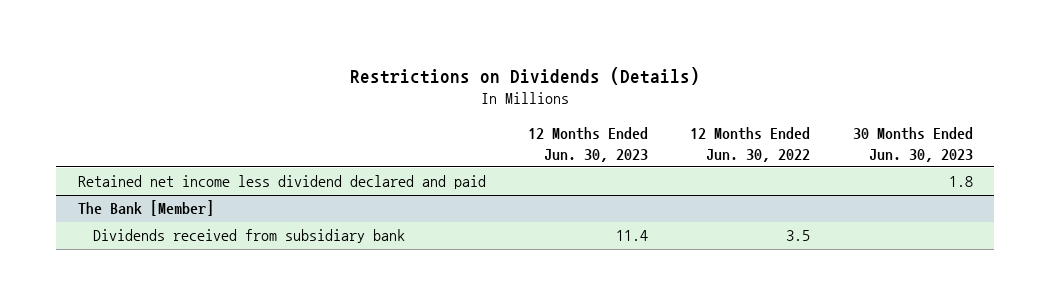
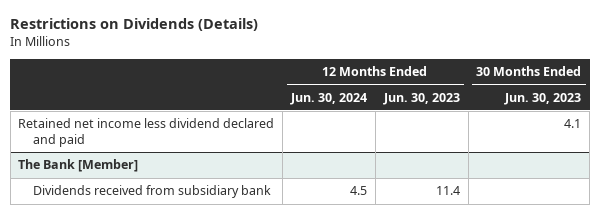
- | 12 Months Ended Jun. 30, 2023 | 12 Months Ended Jun. 30, 2022 | 30 Months Ended Jun. 30, 2023
+ | 12 Months Ended Jun. 30, 2024 | 12 Months Ended Jun. 30, 2023 | 30 Months Ended Jun. 30, 2023
- Retained net income less dividend declared and paid | | | 1.8
+ Retained net income less dividend declared and paid | | | 4.1

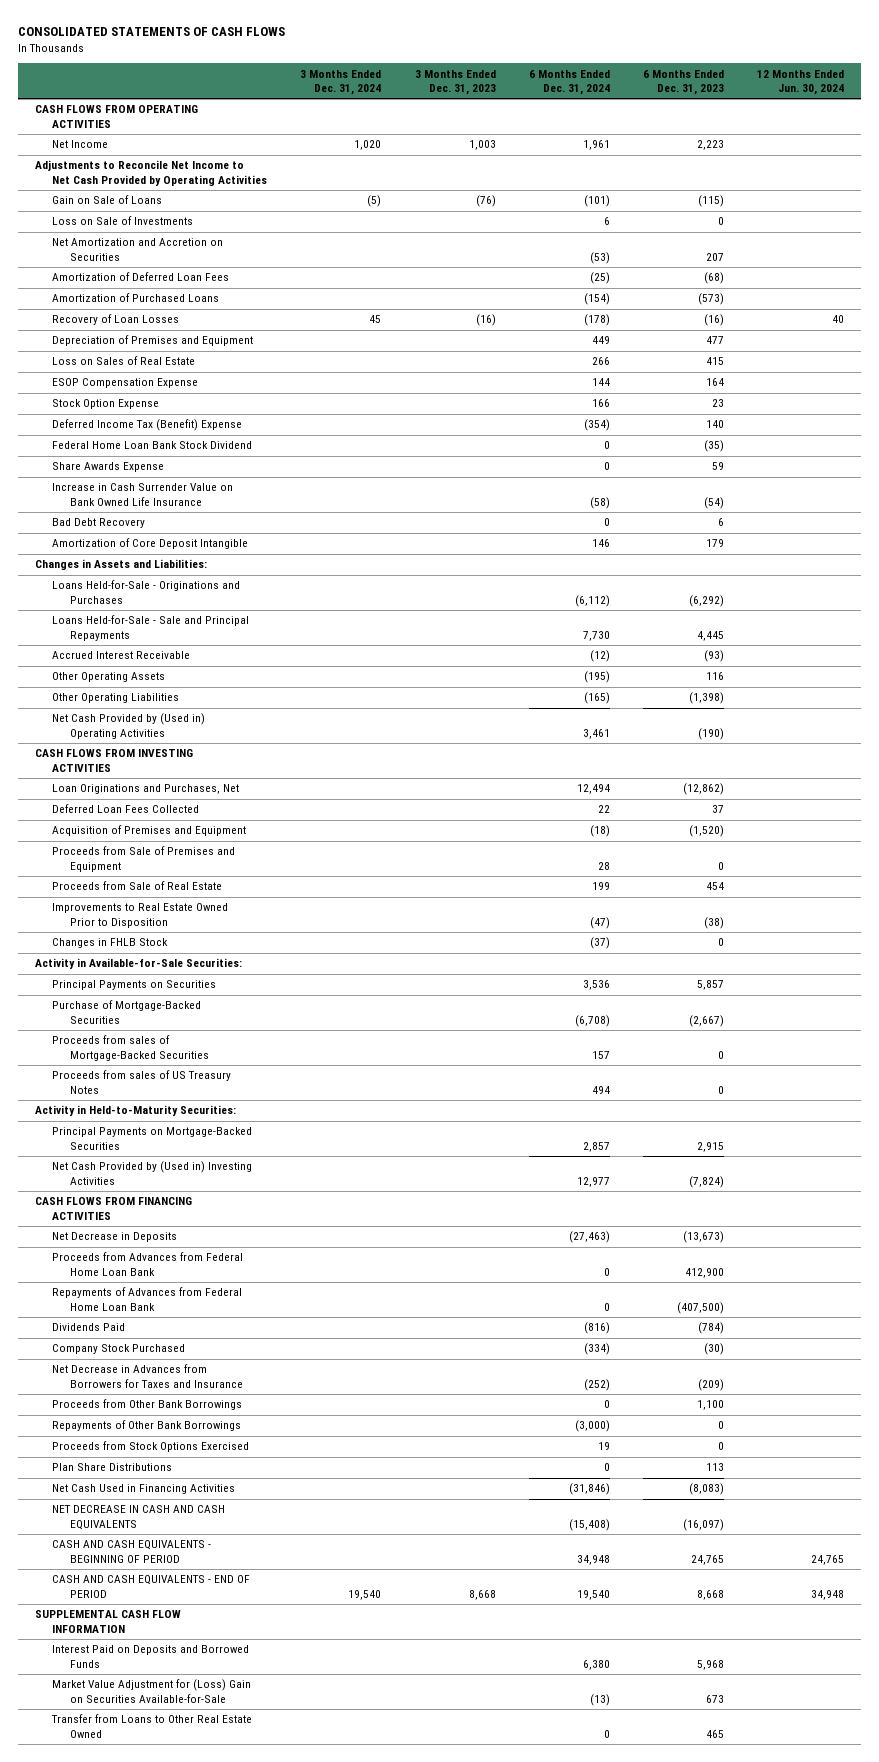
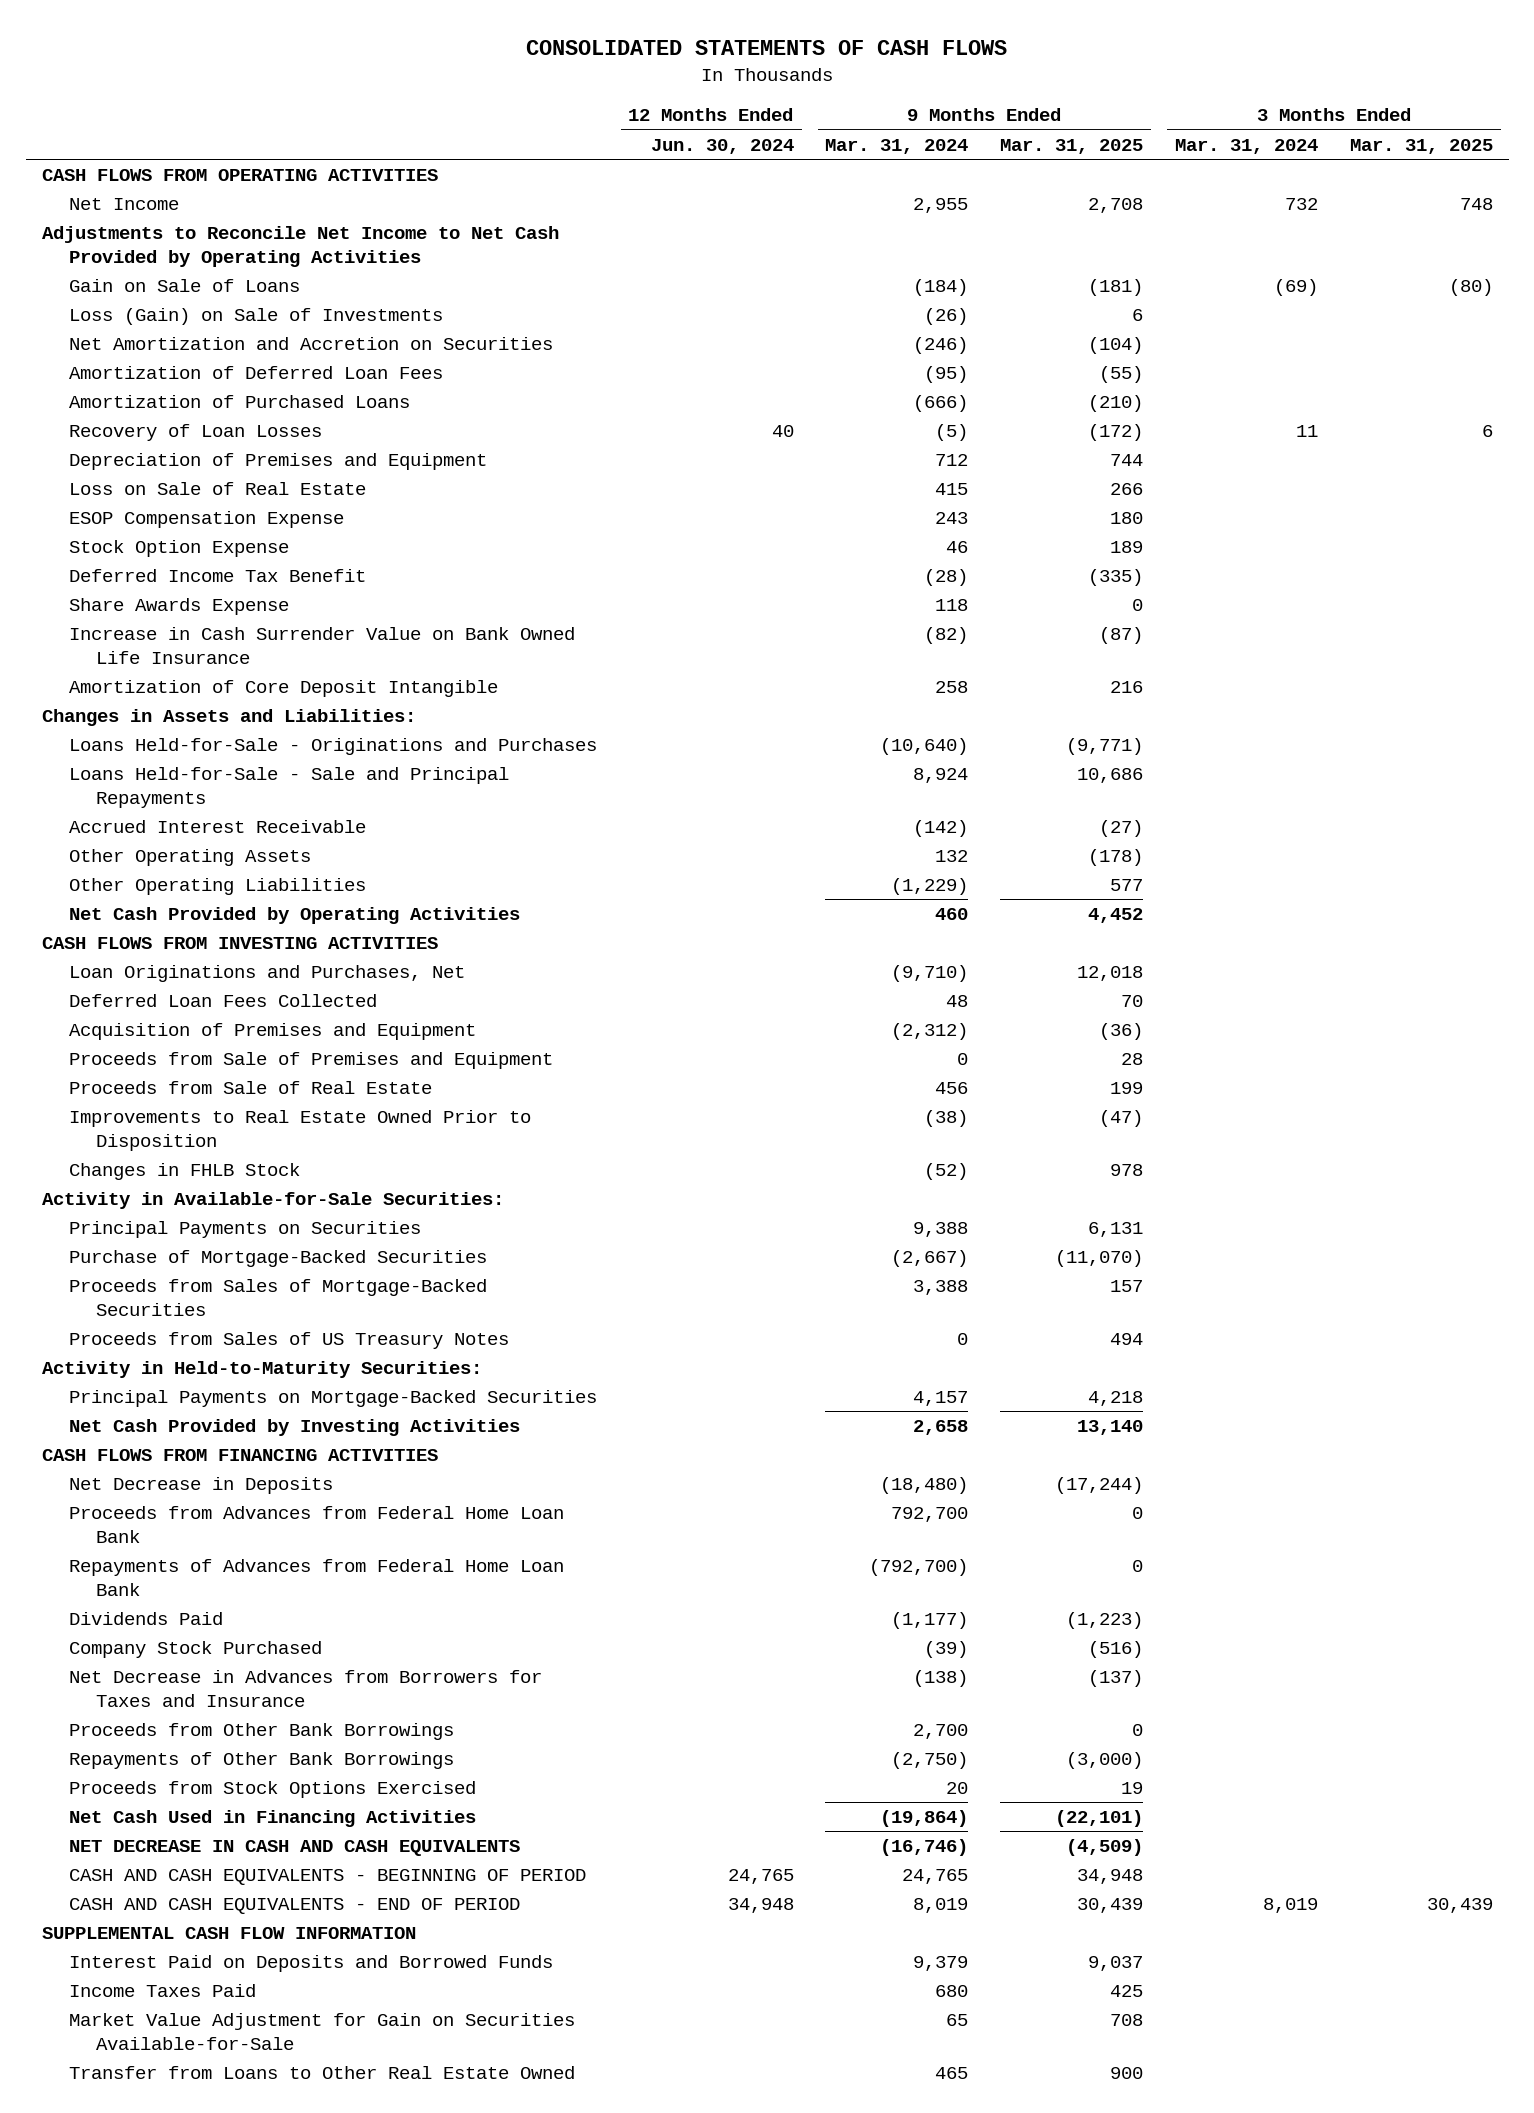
- | 3 Months Ended Dec. 31, 2024 | 3 Months Ended Dec. 31, 2023 | 6 Months Ended Dec. 31, 2024 | 6 Months Ended Dec. 31, 2023 | 12 Months Ended Jun. 30, 2024
+ | 12 Months Ended Jun. 30, 2024 | 9 Months Ended Mar. 31, 2024 | 9 Months Ended Mar. 31, 2025 | 3 Months Ended Mar. 31, 2024 | 3 Months Ended Mar. 31, 2025
- Loss on Sale of Investments | | | 6 | 0 |
+ Loss (Gain) on Sale of Investments | | (26) | 6 | |
- Loss on Sales of Real Estate | | | 266 | 415 |
+ Loss on Sale of Real Estate | | 415 | 266 | |
- Deferred Income Tax (Benefit) Expense | | | (354) | 140 |
- Federal Home Loan Bank Stock Dividend | | | 0 | (35) |
+ Deferred Income Tax Benefit | | (28) | (335) | |
- Bad Debt Recovery | | | 0 | 6 |
- Net Cash Provided by (Used in) Operating Activities | | | 3,461 | (190) |
+ Net Cash Provided by Operating Activities | | 460 | 4,452 | |
- Proceeds from sales of Mortgage-Backed Securities | | | 157 | 0 |
- Proceeds from sales of US Treasury Notes | | | 494 | 0 |
+ Proceeds from Sales of Mortgage-Backed Securities | | 3,388 | 157 | |
+ Proceeds from Sales of US Treasury Notes | | 0 | 494 | |
- Net Cash Provided by (Used in) Investing Activities | | | 12,977 | (7,824) |
+ Net Cash Provided by Investing Activities | | 2,658 | 13,140 | |
- Plan Share Distributions | | | 0 | 113 |
- Market Value Adjustment for (Loss) Gain on Securities Available-for-Sale | | | (13) | 673 |
+ Income Taxes Paid | | 680 | 425 | |
+ Market Value Adjustment for Gain on Securities Available-for-Sale | | 65 | 708 | |

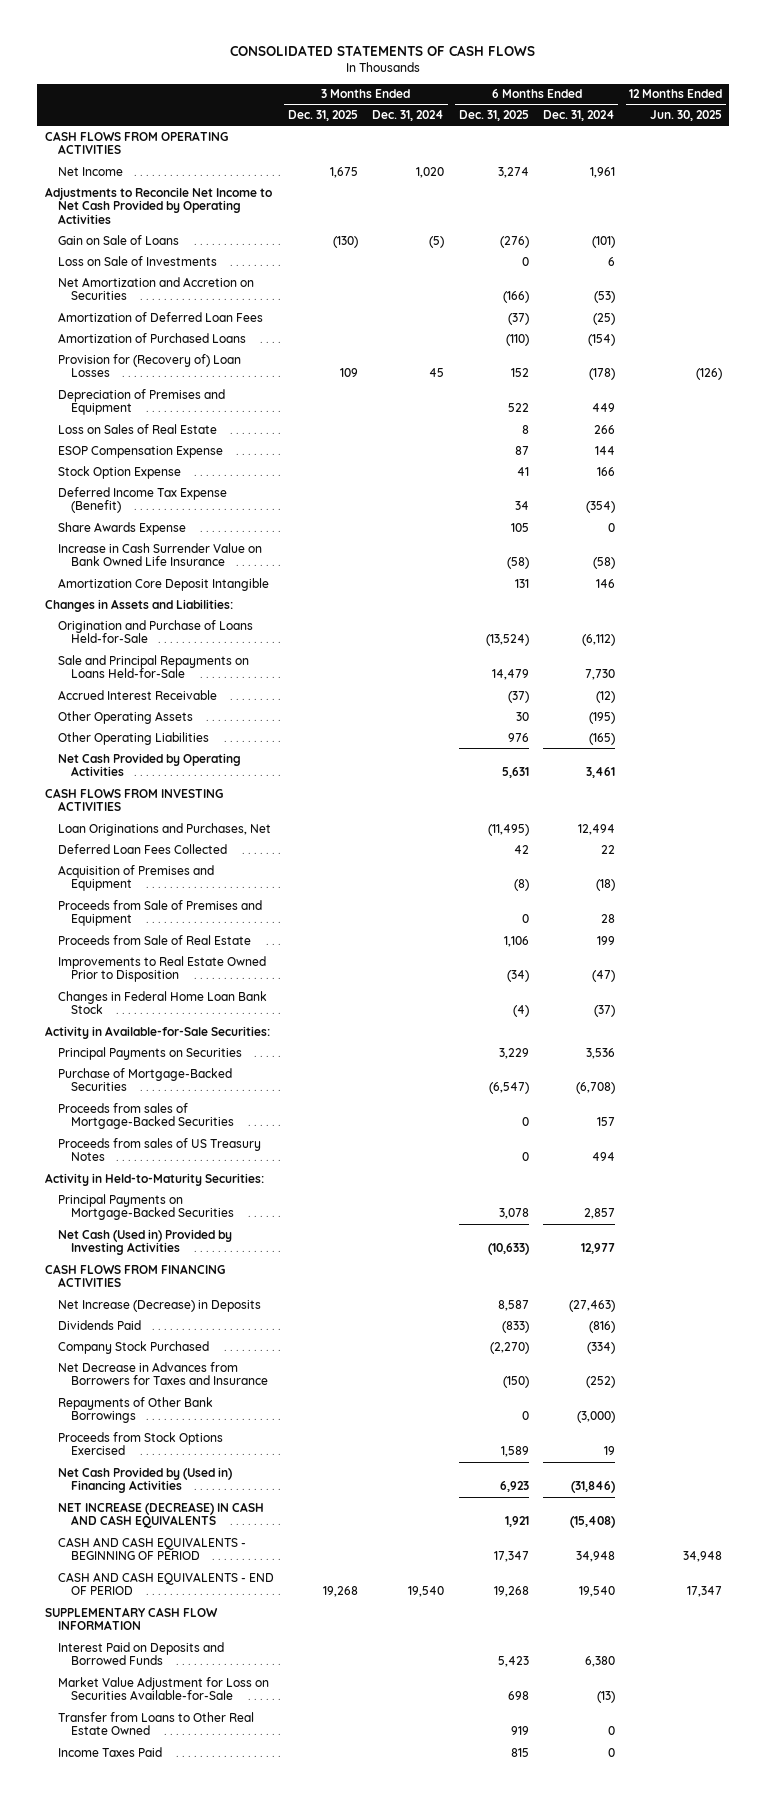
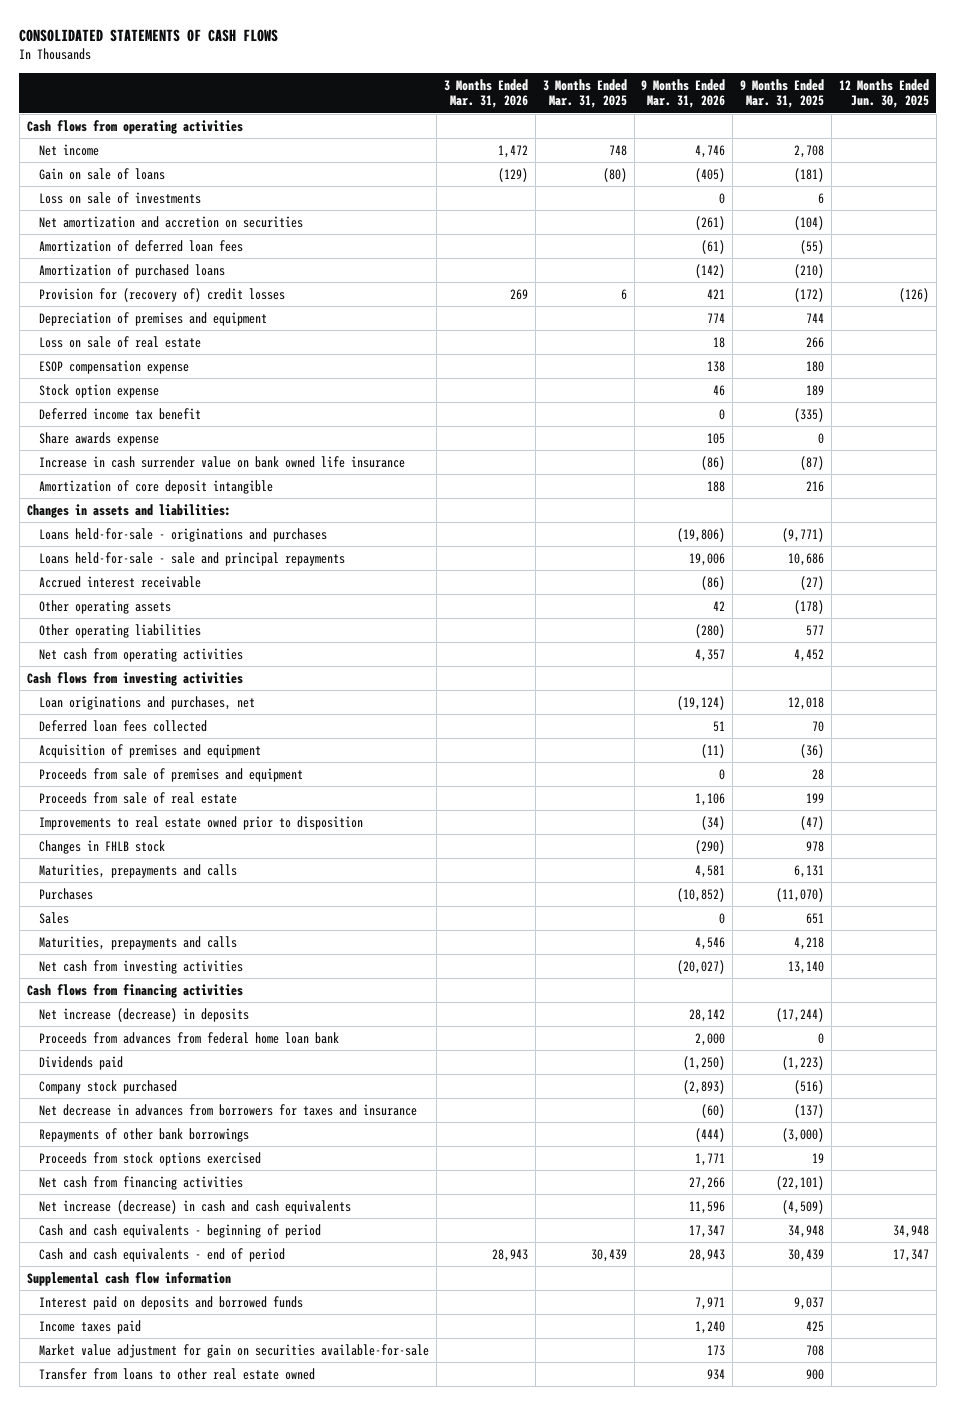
- | 3 Months Ended Dec. 31, 2025 | 3 Months Ended Dec. 31, 2024 | 6 Months Ended Dec. 31, 2025 | 6 Months Ended Dec. 31, 2024 | 12 Months Ended Jun. 30, 2025
+ | 3 Months Ended Mar. 31, 2026 | 3 Months Ended Mar. 31, 2025 | 9 Months Ended Mar. 31, 2026 | 9 Months Ended Mar. 31, 2025 | 12 Months Ended Jun. 30, 2025
- CASH FLOWS FROM OPERATING ACTIVITIES
- Net Income | 1,675 | 1,020 | 3,274 | 1,961 |
- Adjustments to Reconcile Net Income to Net Cash Provided by Operating Activities
- Gain on Sale of Loans | (130) | (5) | (276) | (101) |
- Loss on Sale of Investments | | | 0 | 6 |
- Net Amortization and Accretion on Securities | | | (166) | (53) |
- Amortization of Deferred Loan Fees | | | (37) | (25) |
- Amortization of Purchased Loans | | | (110) | (154) |
- Provision for (Recovery of) Loan Losses | 109 | 45 | 152 | (178) | (126)
- Depreciation of Premises and Equipment | | | 522 | 449 |
- Loss on Sales of Real Estate | | | 8 | 266 |
- ESOP Compensation Expense | | | 87 | 144 |
- Stock Option Expense | | | 41 | 166 |
- Deferred Income Tax Expense (Benefit) | | | 34 | (354) |
- Share Awards Expense | | | 105 | 0 |
- Increase in Cash Surrender Value on Bank Owned Life Insurance | | | (58) | (58) |
- Amortization Core Deposit Intangible | | | 131 | 146 |
- Changes in Assets and Liabilities:
- Origination and Purchase of Loans Held-for-Sale | | | (13,524) | (6,112) |
- Sale and Principal Repayments on Loans Held-for-Sale | | | 14,479 | 7,730 |
- Accrued Interest Receivable | | | (37) | (12) |
- Other Operating Assets | | | 30 | (195) |
- Other Operating Liabilities | | | 976 | (165) |
- Net Cash Provided by Operating Activities | | | 5,631 | 3,461 |
- CASH FLOWS FROM INVESTING ACTIVITIES
- Loan Originations and Purchases, Net | | | (11,495) | 12,494 |
- Deferred Loan Fees Collected | | | 42 | 22 |
- Acquisition of Premises and Equipment | | | (8) | (18) |
- Proceeds from Sale of Premises and Equipment | | | 0 | 28 |
- Proceeds from Sale of Real Estate | | | 1,106 | 199 |
- Improvements to Real Estate Owned Prior to Disposition | | | (34) | (47) |
- Changes in Federal Home Loan Bank Stock | | | (4) | (37) |
- Activity in Available-for-Sale Securities:
- Principal Payments on Securities | | | 3,229 | 3,536 |
- Purchase of Mortgage-Backed Securities | | | (6,547) | (6,708) |
- Proceeds from sales of Mortgage-Backed Securities | | | 0 | 157 |
- Proceeds from sales of US Treasury Notes | | | 0 | 494 |
- Activity in Held-to-Maturity Securities:
- Principal Payments on Mortgage-Backed Securities | | | 3,078 | 2,857 |
- Net Cash (Used in) Provided by Investing Activities | | | (10,633) | 12,977 |
- CASH FLOWS FROM FINANCING ACTIVITIES
- Net Increase (Decrease) in Deposits | | | 8,587 | (27,463) |
- Dividends Paid | | | (833) | (816) |
- Company Stock Purchased | | | (2,270) | (334) |
- Net Decrease in Advances from Borrowers for Taxes and Insurance | | | (150) | (252) |
- Repayments of Other Bank Borrowings | | | 0 | (3,000) |
- Proceeds from Stock Options Exercised | | | 1,589 | 19 |
- Net Cash Provided by (Used in) Financing Activities | | | 6,923 | (31,846) |
- NET INCREASE (DECREASE) IN CASH AND CASH EQUIVALENTS | | | 1,921 | (15,408) |
- CASH AND CASH EQUIVALENTS - BEGINNING OF PERIOD | | | 17,347 | 34,948 | 34,948
- CASH AND CASH EQUIVALENTS - END OF PERIOD | 19,268 | 19,540 | 19,268 | 19,540 | 17,347
- SUPPLEMENTARY CASH FLOW INFORMATION
- Interest Paid on Deposits and Borrowed Funds | | | 5,423 | 6,380 |
- Market Value Adjustment for Loss on Securities Available-for-Sale | | | 698 | (13) |
- Transfer from Loans to Other Real Estate Owned | | | 919 | 0 |
- Income Taxes Paid | | | 815 | 0 |
+ Cash flows from operating activities
+ Net income | 1,472 | 748 | 4,746 | 2,708 |
+ Gain on sale of loans | (129) | (80) | (405) | (181) |
+ Loss on sale of investments | | | 0 | 6 |
+ Net amortization and accretion on securities | | | (261) | (104) |
+ Amortization of deferred loan fees | | | (61) | (55) |
+ Amortization of purchased loans | | | (142) | (210) |
+ Provision for (recovery of) credit losses | 269 | 6 | 421 | (172) | (126)
+ Depreciation of premises and equipment | | | 774 | 744 |
+ Loss on sale of real estate | | | 18 | 266 |
+ ESOP compensation expense | | | 138 | 180 |
+ Stock option expense | | | 46 | 189 |
+ Deferred income tax benefit | | | 0 | (335) |
+ Share awards expense | | | 105 | 0 |
+ Increase in cash surrender value on bank owned life insurance | | | (86) | (87) |
+ Amortization of core deposit intangible | | | 188 | 216 |
+ Changes in assets and liabilities:
+ Loans held-for-sale - originations and purchases | | | (19,806) | (9,771) |
+ Loans held-for-sale - sale and principal repayments | | | 19,006 | 10,686 |
+ Accrued interest receivable | | | (86) | (27) |
+ Other operating assets | | | 42 | (178) |
+ Other operating liabilities | | | (280) | 577 |
+ Net cash from operating activities | | | 4,357 | 4,452 |
+ Cash flows from investing activities
+ Loan originations and purchases, net | | | (19,124) | 12,018 |
+ Deferred loan fees collected | | | 51 | 70 |
+ Acquisition of premises and equipment | | | (11) | (36) |
+ Proceeds from sale of premises and equipment | | | 0 | 28 |
+ Proceeds from sale of real estate | | | 1,106 | 199 |
+ Improvements to real estate owned prior to disposition | | | (34) | (47) |
+ Changes in FHLB stock | | | (290) | 978 |
+ Maturities, prepayments and calls | | | 4,581 | 6,131 |
+ Purchases | | | (10,852) | (11,070) |
+ Sales | | | 0 | 651 |
+ Maturities, prepayments and calls | | | 4,546 | 4,218 |
+ Net cash from investing activities | | | (20,027) | 13,140 |
+ Cash flows from financing activities
+ Net increase (decrease) in deposits | | | 28,142 | (17,244) |
+ Proceeds from advances from federal home loan bank | | | 2,000 | 0 |
+ Dividends paid | | | (1,250) | (1,223) |
+ Company stock purchased | | | (2,893) | (516) |
+ Net decrease in advances from borrowers for taxes and insurance | | | (60) | (137) |
+ Repayments of other bank borrowings | | | (444) | (3,000) |
+ Proceeds from stock options exercised | | | 1,771 | 19 |
+ Net cash from financing activities | | | 27,266 | (22,101) |
+ Net increase (decrease) in cash and cash equivalents | | | 11,596 | (4,509) |
+ Cash and cash equivalents - beginning of period | | | 17,347 | 34,948 | 34,948
+ Cash and cash equivalents - end of period | 28,943 | 30,439 | 28,943 | 30,439 | 17,347
+ Supplemental cash flow information
+ Interest paid on deposits and borrowed funds | | | 7,971 | 9,037 |
+ Income taxes paid | | | 1,240 | 425 |
+ Market value adjustment for gain on securities available-for-sale | | | 173 | 708 |
+ Transfer from loans to other real estate owned | | | 934 | 900 |

